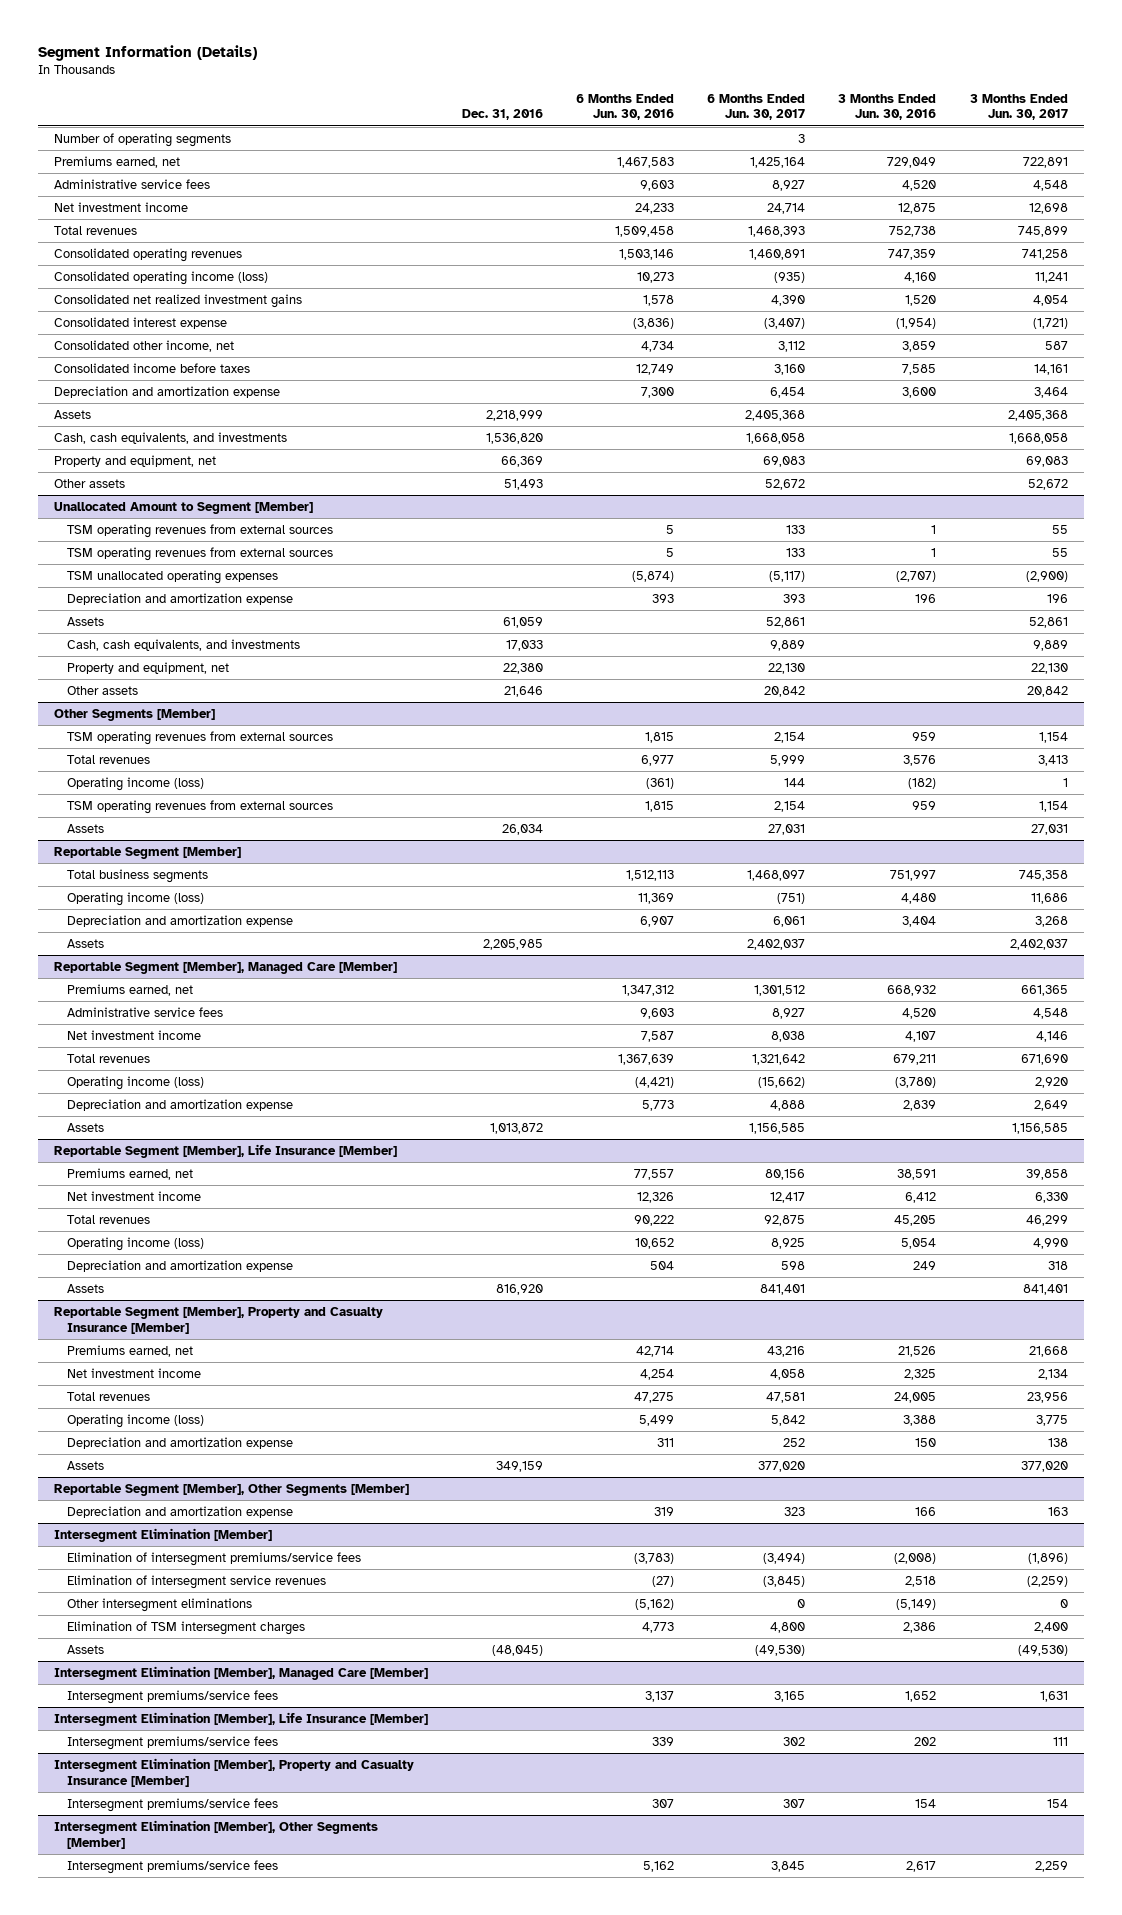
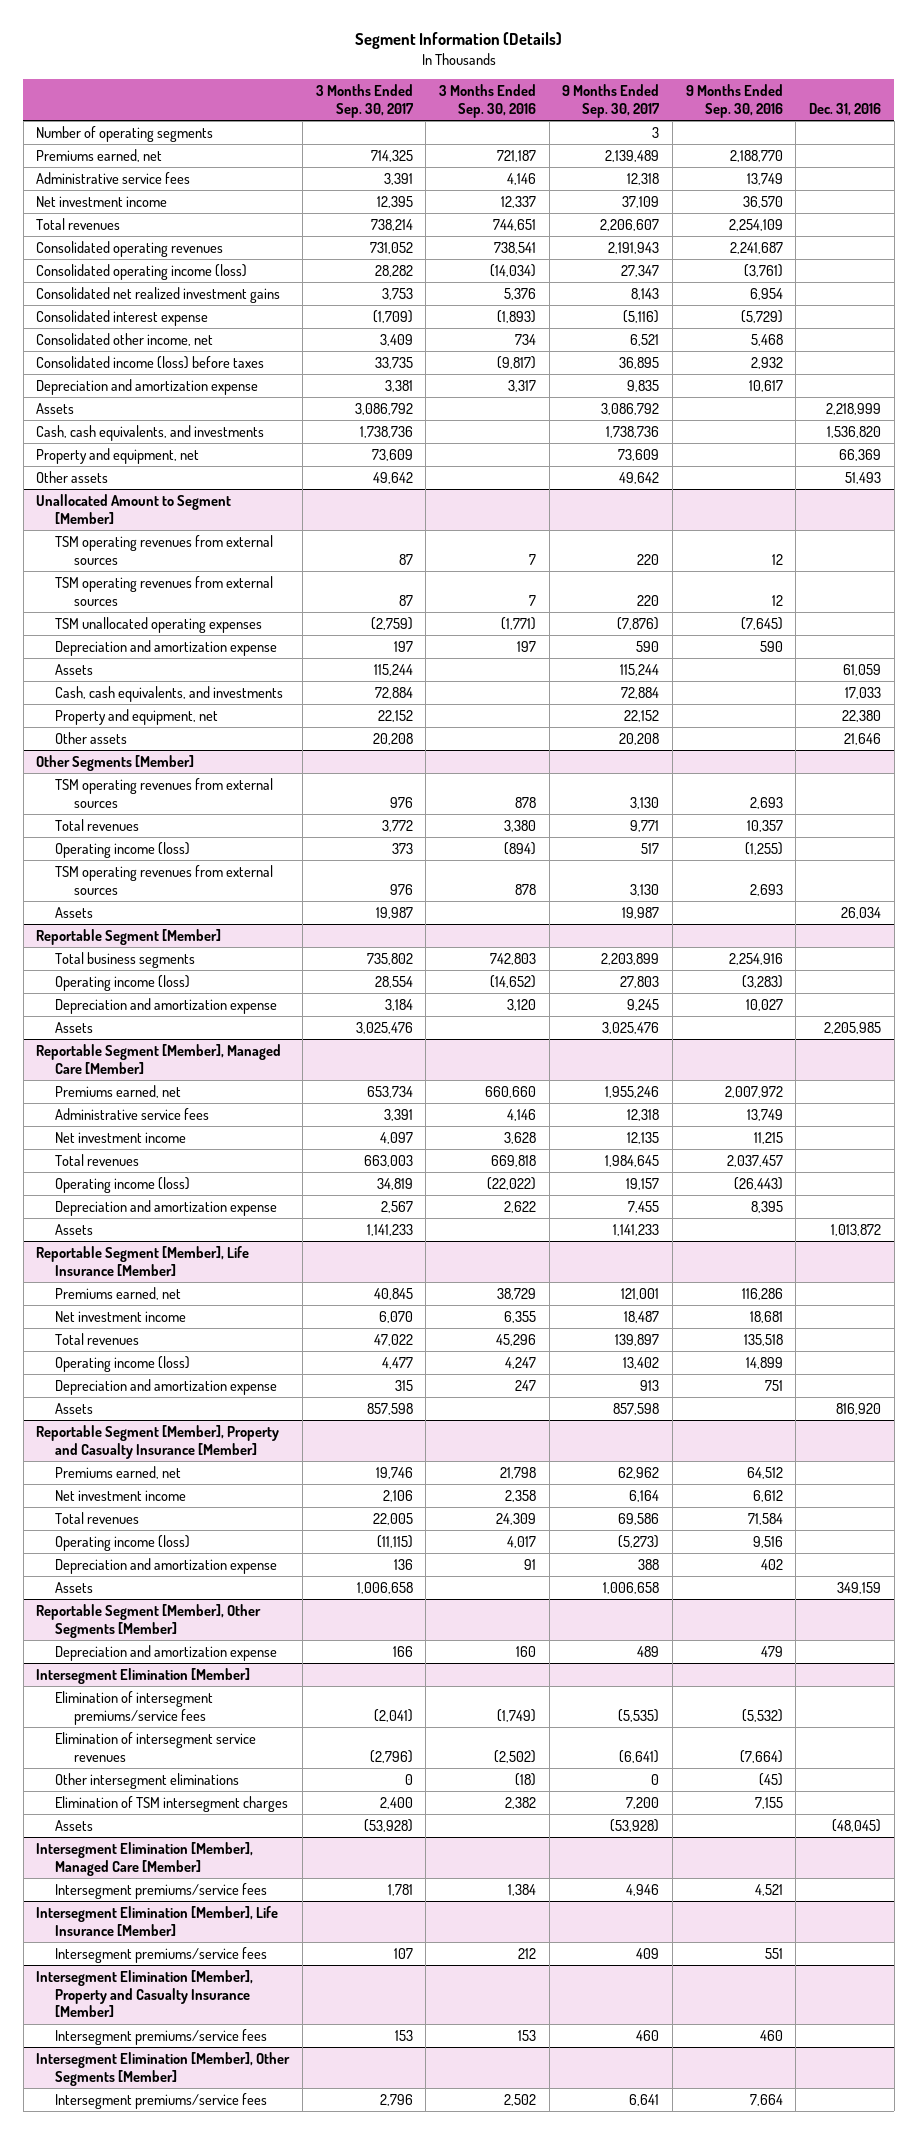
- | Dec. 31, 2016 | 6 Months Ended Jun. 30, 2016 | 6 Months Ended Jun. 30, 2017 | 3 Months Ended Jun. 30, 2016 | 3 Months Ended Jun. 30, 2017
+ | 3 Months Ended Sep. 30, 2017 | 3 Months Ended Sep. 30, 2016 | 9 Months Ended Sep. 30, 2017 | 9 Months Ended Sep. 30, 2016 | Dec. 31, 2016
- Consolidated income before taxes | | 12,749 | 3,160 | 7,585 | 14,161
+ Consolidated income (loss) before taxes | 33,735 | (9,817) | 36,895 | 2,932 |

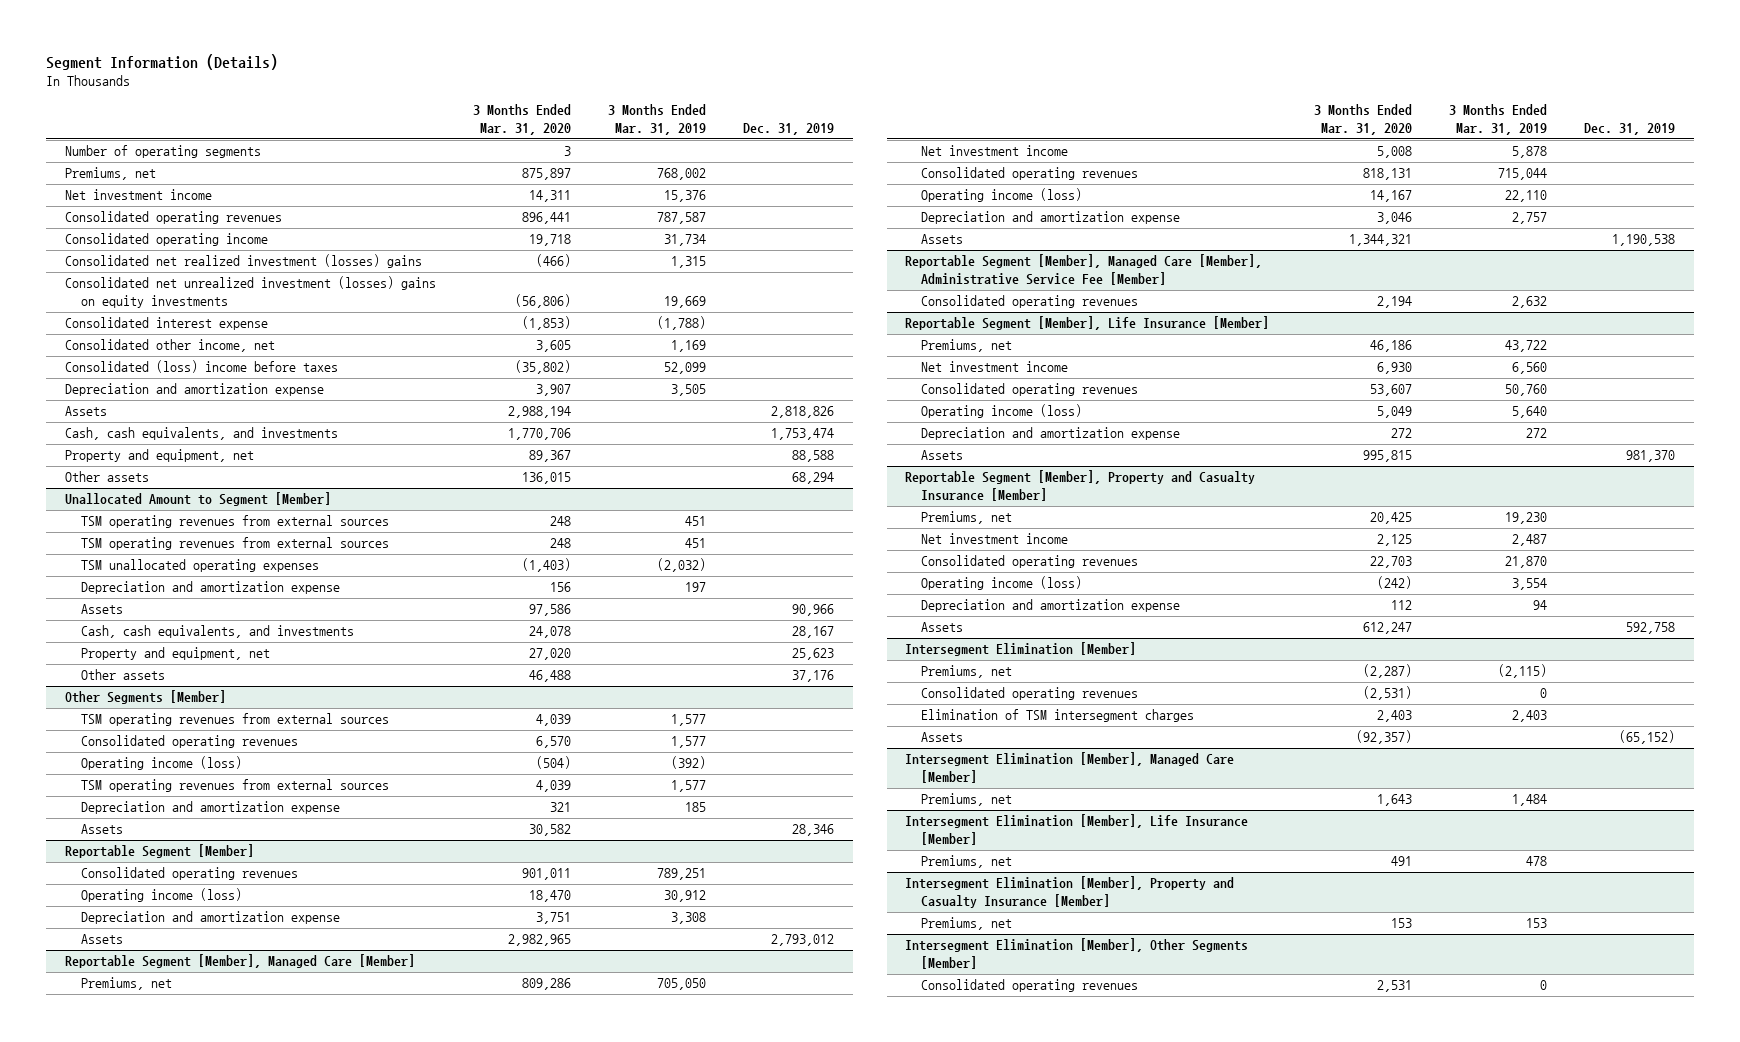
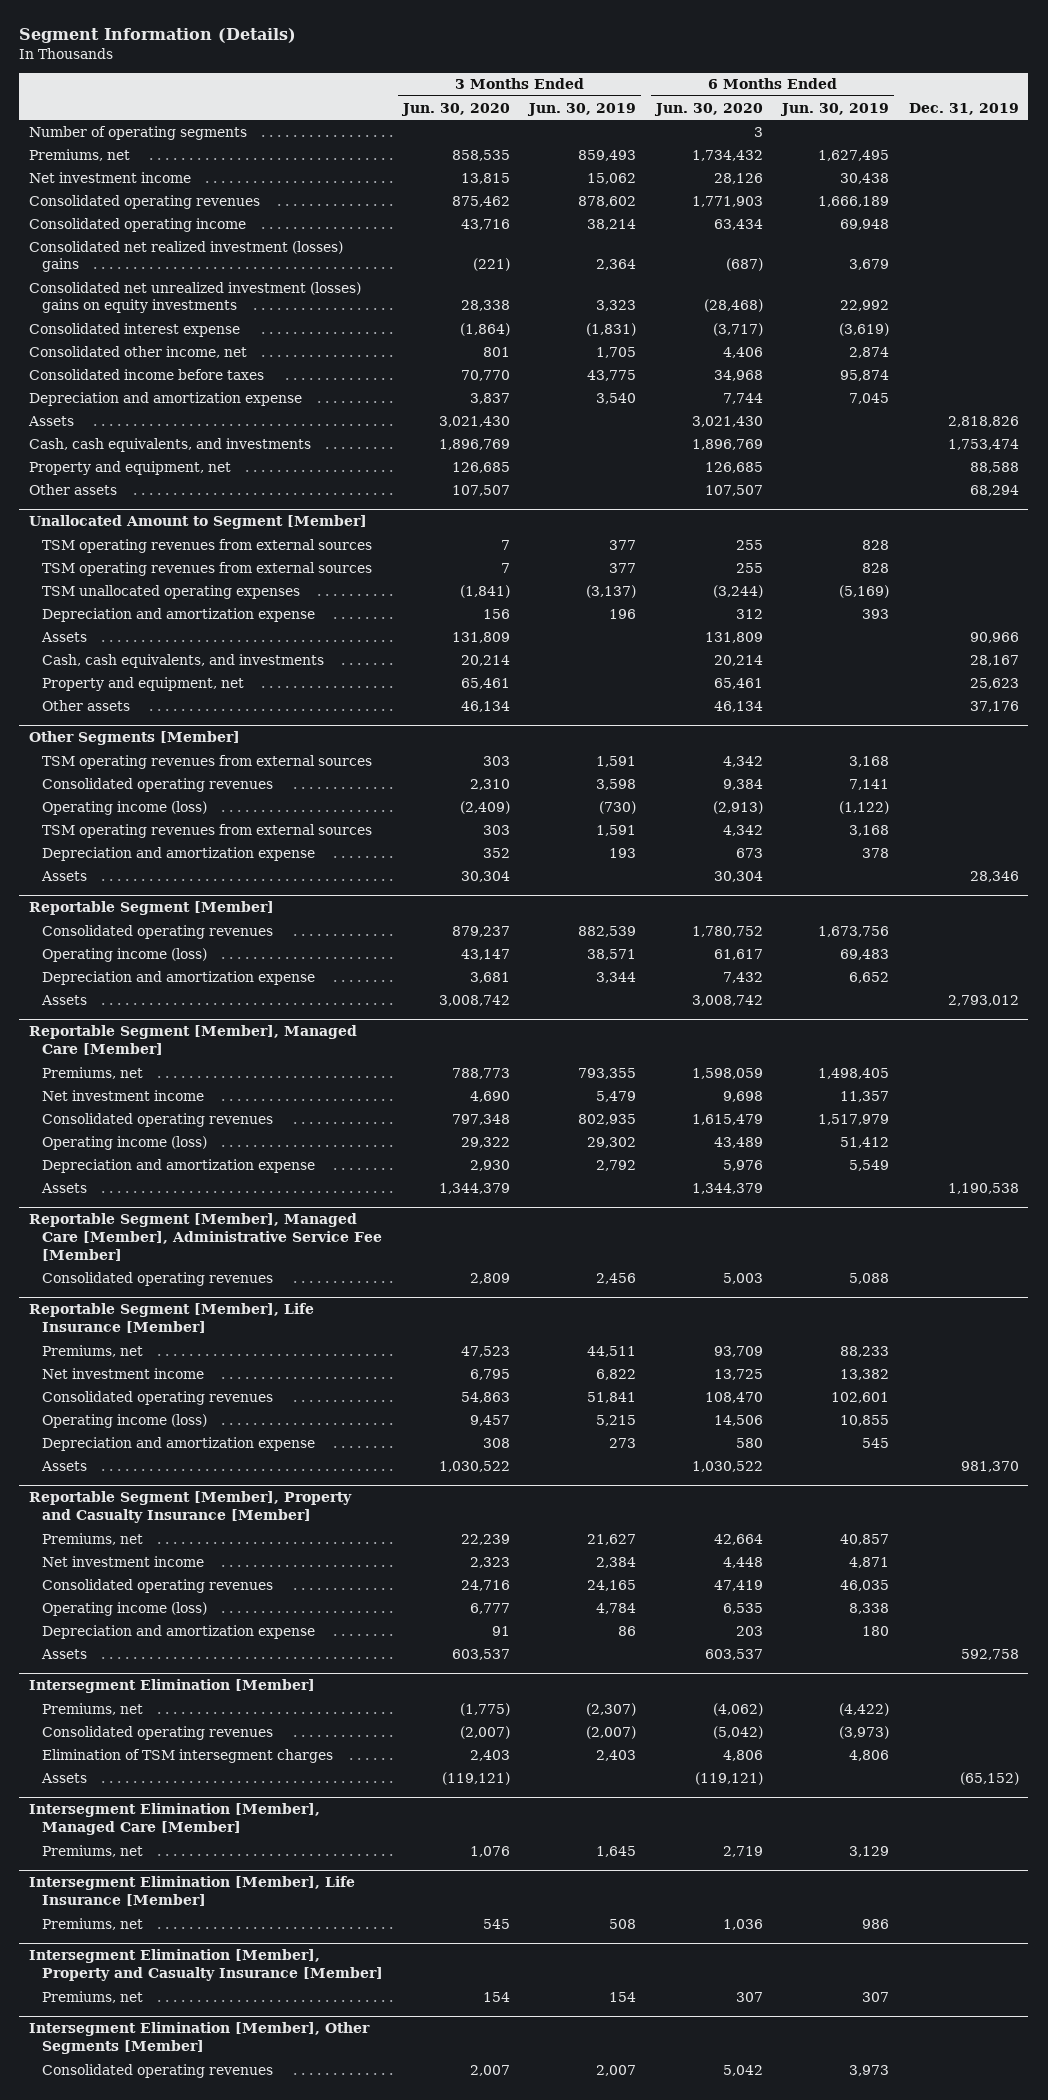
- | 3 Months Ended Mar. 31, 2020 | 3 Months Ended Mar. 31, 2019 | Dec. 31, 2019
+ | 3 Months Ended Jun. 30, 2020 | 3 Months Ended Jun. 30, 2019 | 6 Months Ended Jun. 30, 2020 | 6 Months Ended Jun. 30, 2019 | Dec. 31, 2019
- Consolidated (loss) income before taxes | (35,802) | 52,099 |
+ Consolidated income before taxes | 70,770 | 43,775 | 34,968 | 95,874 |

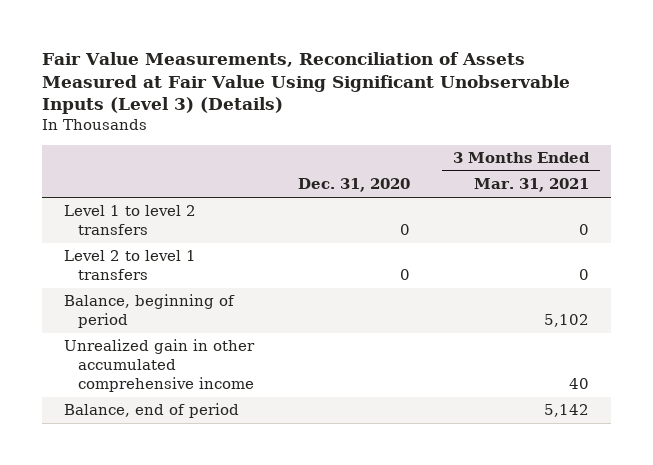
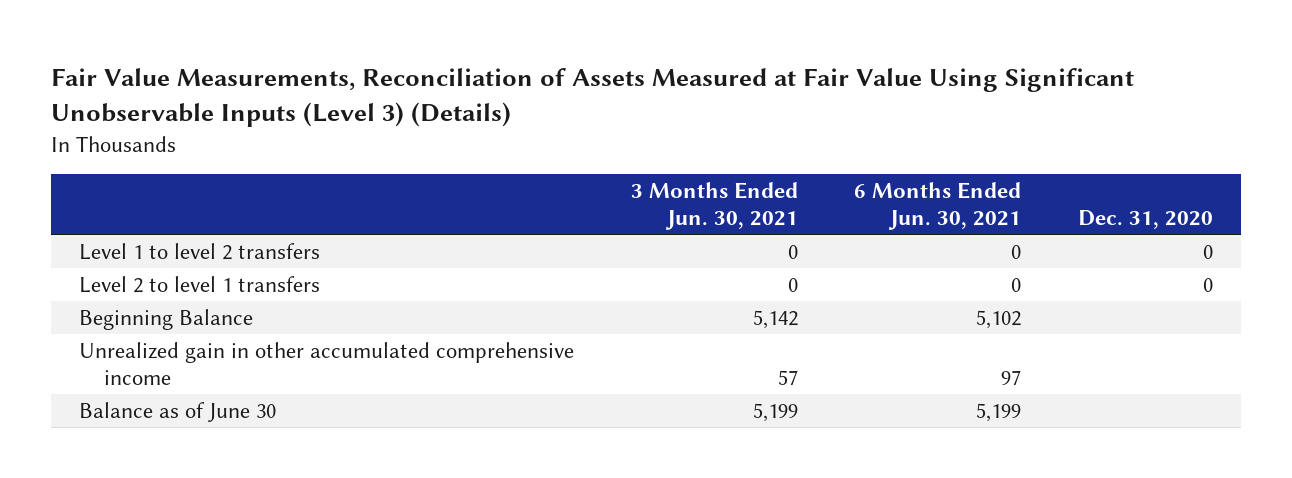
- | Dec. 31, 2020 | 3 Months Ended Mar. 31, 2021
+ | 3 Months Ended Jun. 30, 2021 | 6 Months Ended Jun. 30, 2021 | Dec. 31, 2020
- Balance, beginning of period | | 5,102
+ Beginning Balance | 5,142 | 5,102 |
- Balance, end of period | | 5,142
+ Balance as of June 30 | 5,199 | 5,199 |

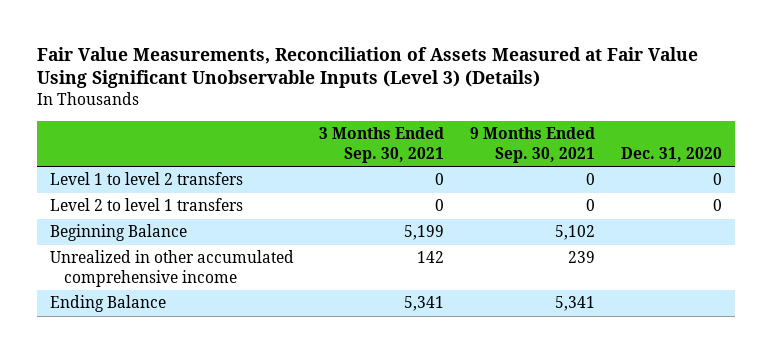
- | 3 Months Ended Jun. 30, 2021 | 6 Months Ended Jun. 30, 2021 | Dec. 31, 2020
+ | 3 Months Ended Sep. 30, 2021 | 9 Months Ended Sep. 30, 2021 | Dec. 31, 2020
- Unrealized gain in other accumulated comprehensive income | 57 | 97 |
- Balance as of June 30 | 5,199 | 5,199 |
+ Unrealized in other accumulated comprehensive income | 142 | 239 |
+ Ending Balance | 5,341 | 5,341 |

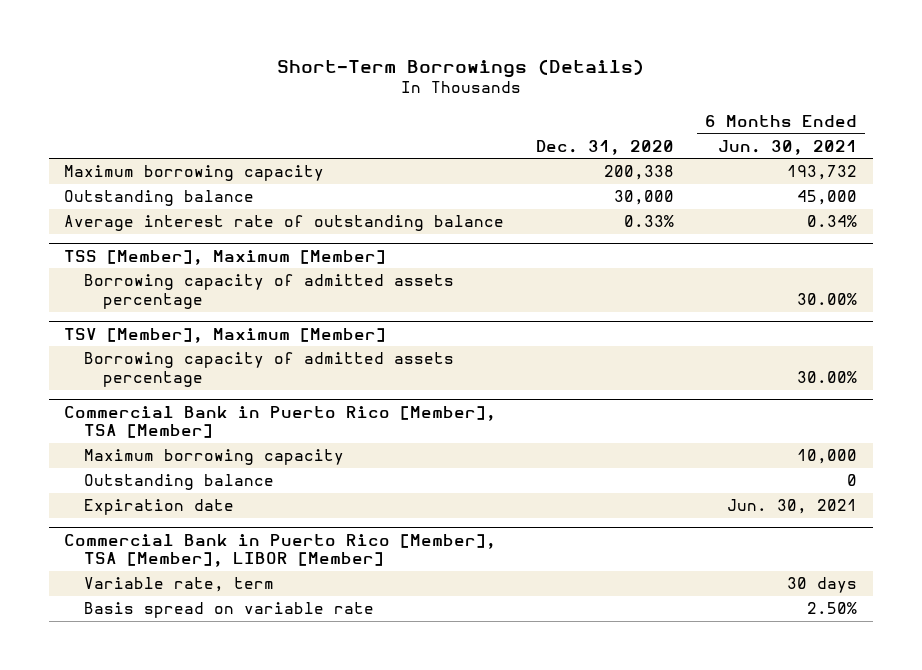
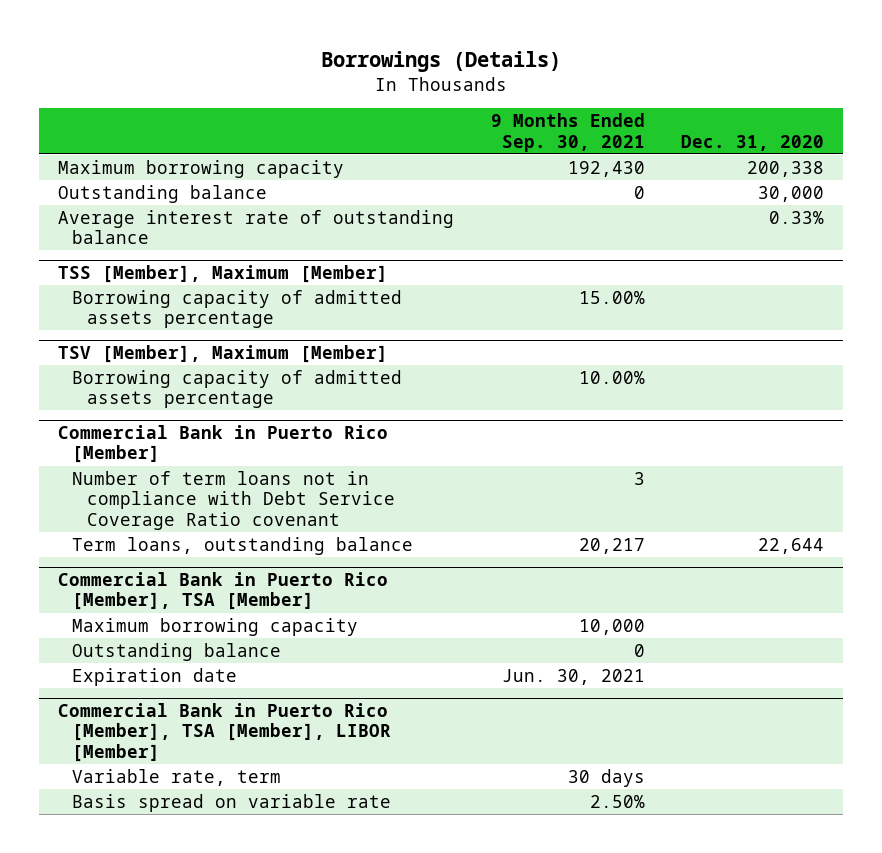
- Short-Term Borrowings (Details)
+ Borrowings (Details)
- | Dec. 31, 2020 | 6 Months Ended Jun. 30, 2021
+ | 9 Months Ended Sep. 30, 2021 | Dec. 31, 2020
+ Commercial Bank in Puerto Rico [Member]
+ Number of term loans not in compliance with Debt Service Coverage Ratio covenant | 3 |
+ Term loans, outstanding balance | 20,217 | 22,644

